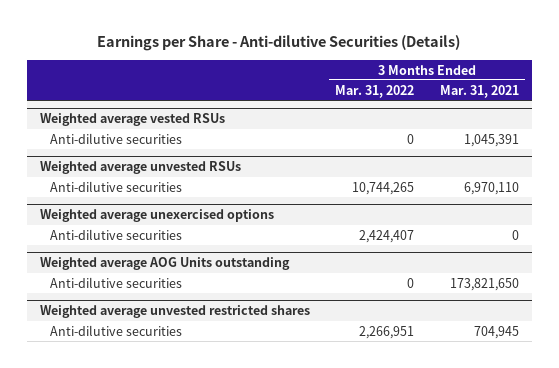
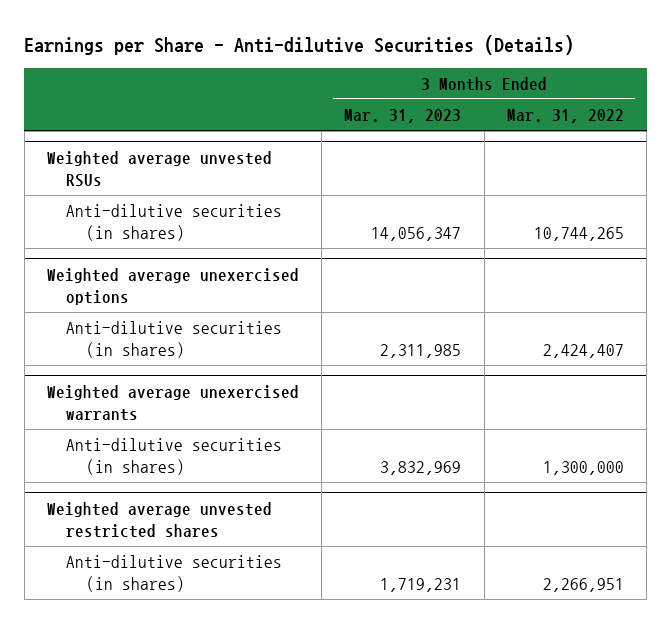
- | 3 Months Ended Mar. 31, 2022 | 3 Months Ended Mar. 31, 2021
+ | 3 Months Ended Mar. 31, 2023 | 3 Months Ended Mar. 31, 2022
- Weighted average vested RSUs
- Anti-dilutive securities | 0 | 1,045,391
@ Weighted average unvested RSUs
- Anti-dilutive securities | 10,744,265 | 6,970,110
+ Anti-dilutive securities (in shares) | 14,056,347 | 10,744,265
@ Weighted average unexercised options
- Anti-dilutive securities | 2,424,407 | 0
- Weighted average AOG Units outstanding
- Anti-dilutive securities | 0 | 173,821,650
@ Weighted average unexercised options
+ Anti-dilutive securities (in shares) | 2,311,985 | 2,424,407
+ Weighted average unexercised warrants
+ Anti-dilutive securities (in shares) | 3,832,969 | 1,300,000
@ Weighted average unvested restricted shares
- Anti-dilutive securities | 2,266,951 | 704,945
+ Anti-dilutive securities (in shares) | 1,719,231 | 2,266,951

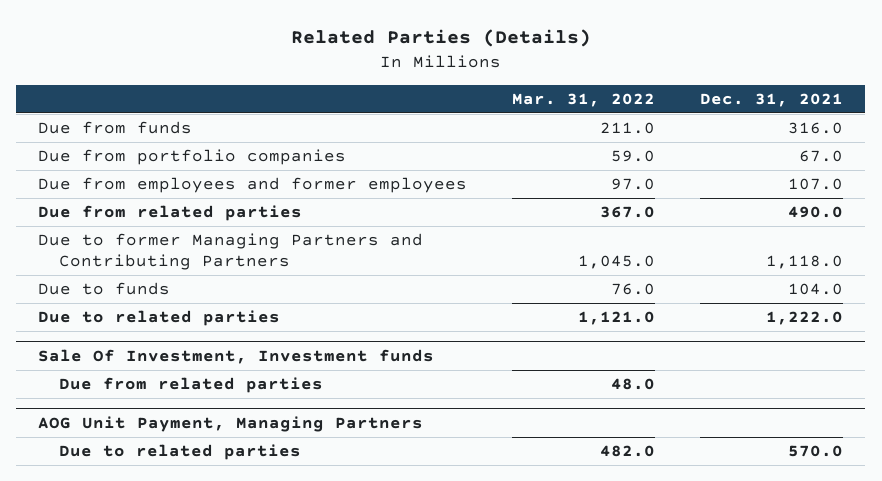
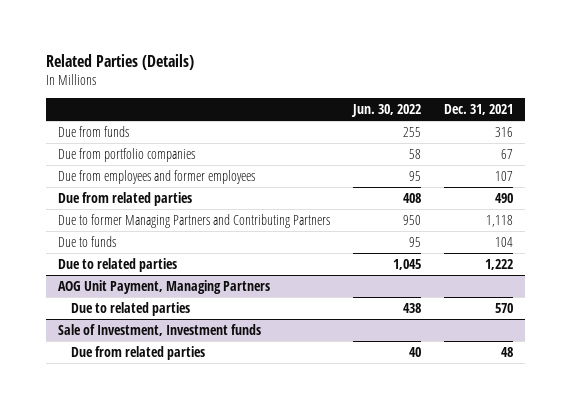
- | Mar. 31, 2022 | Dec. 31, 2021
+ | Jun. 30, 2022 | Dec. 31, 2021
- Due from funds | 211.0 | 316.0
- Due from portfolio companies | 59.0 | 67.0
- Due from employees and former employees | 97.0 | 107.0
- Due from related parties | 367.0 | 490.0
- Due to former Managing Partners and Contributing Partners | 1,045.0 | 1,118.0
- Due to funds | 76.0 | 104.0
- Due to related parties | 1,121.0 | 1,222.0
- Sale Of Investment, Investment funds
- Due from related parties | 48.0 |
+ Due from funds | 255 | 316
+ Due from portfolio companies | 58 | 67
+ Due from employees and former employees | 95 | 107
+ Due from related parties | 408 | 490
+ Due to former Managing Partners and Contributing Partners | 950 | 1,118
+ Due to funds | 95 | 104
+ Due to related parties | 1,045 | 1,222
@ AOG Unit Payment, Managing Partners
- Due to related parties | 482.0 | 570.0
+ Due to related parties | 438 | 570
+ Sale of Investment, Investment funds
+ Due from related parties | 40 | 48

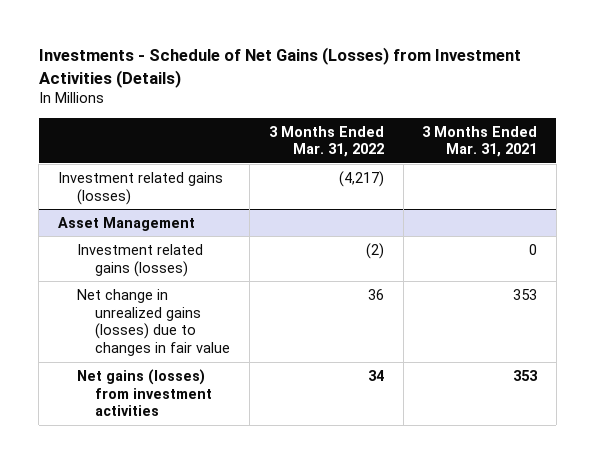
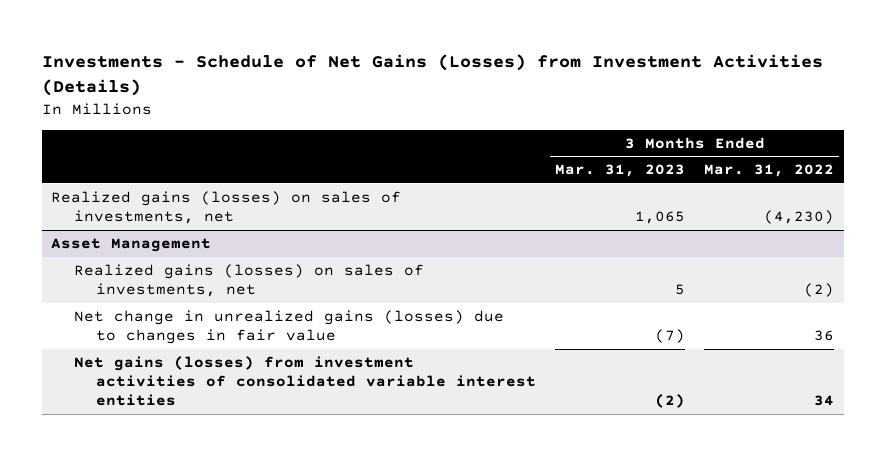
- | 3 Months Ended Mar. 31, 2022 | 3 Months Ended Mar. 31, 2021
+ | 3 Months Ended Mar. 31, 2023 | 3 Months Ended Mar. 31, 2022
- Investment related gains (losses) | (4,217) |
+ Realized gains (losses) on sales of investments, net | 1,065 | (4,230)
@ Asset Management
- Investment related gains (losses) | (2) | 0
+ Realized gains (losses) on sales of investments, net | 5 | (2)
- Net gains (losses) from investment activities | 34 | 353
+ Net gains (losses) from investment activities of consolidated variable interest entities | (2) | 34

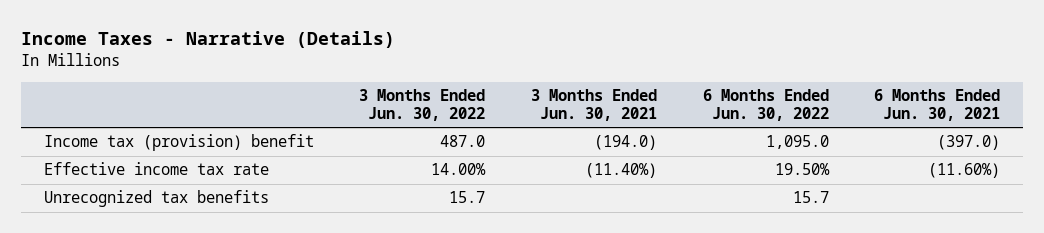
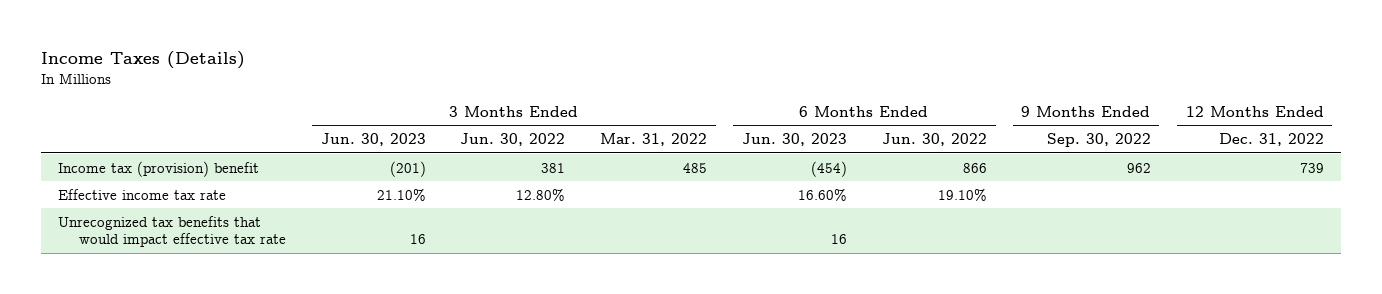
- Income Taxes - Narrative (Details)
+ Income Taxes (Details)
- | 3 Months Ended Jun. 30, 2022 | 3 Months Ended Jun. 30, 2021 | 6 Months Ended Jun. 30, 2022 | 6 Months Ended Jun. 30, 2021
+ | 3 Months Ended Jun. 30, 2023 | 3 Months Ended Jun. 30, 2022 | 3 Months Ended Mar. 31, 2022 | 6 Months Ended Jun. 30, 2023 | 6 Months Ended Jun. 30, 2022 | 9 Months Ended Sep. 30, 2022 | 12 Months Ended Dec. 31, 2022
- Income tax (provision) benefit | 487.0 | (194.0) | 1,095.0 | (397.0)
- Effective income tax rate | 14.00% | (11.40%) | 19.50% | (11.60%)
- Unrecognized tax benefits | 15.7 | | 15.7 |
+ Income tax (provision) benefit | (201) | 381 | 485 | (454) | 866 | 962 | 739
+ Effective income tax rate | 21.10% | 12.80% | | 16.60% | 19.10% | |
+ Unrecognized tax benefits that would impact effective tax rate | 16 | | | 16 | | |

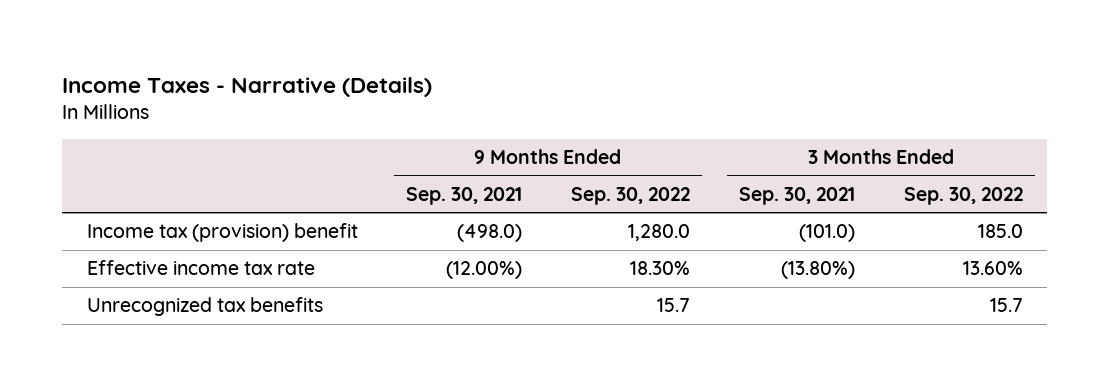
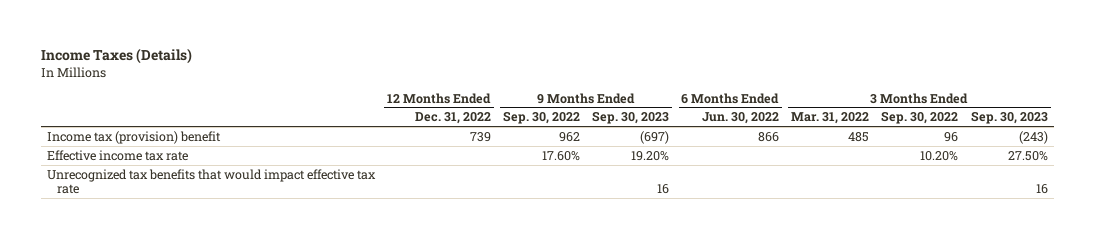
- Income Taxes - Narrative (Details)
+ Income Taxes (Details)
- | 9 Months Ended Sep. 30, 2021 | 9 Months Ended Sep. 30, 2022 | 3 Months Ended Sep. 30, 2021 | 3 Months Ended Sep. 30, 2022
+ | 12 Months Ended Dec. 31, 2022 | 9 Months Ended Sep. 30, 2022 | 9 Months Ended Sep. 30, 2023 | 6 Months Ended Jun. 30, 2022 | 3 Months Ended Mar. 31, 2022 | 3 Months Ended Sep. 30, 2022 | 3 Months Ended Sep. 30, 2023
- Income tax (provision) benefit | (498.0) | 1,280.0 | (101.0) | 185.0
- Effective income tax rate | (12.00%) | 18.30% | (13.80%) | 13.60%
- Unrecognized tax benefits | | 15.7 | | 15.7
+ Income tax (provision) benefit | 739 | 962 | (697) | 866 | 485 | 96 | (243)
+ Effective income tax rate | | 17.60% | 19.20% | | | 10.20% | 27.50%
+ Unrecognized tax benefits that would impact effective tax rate | | | 16 | | | | 16

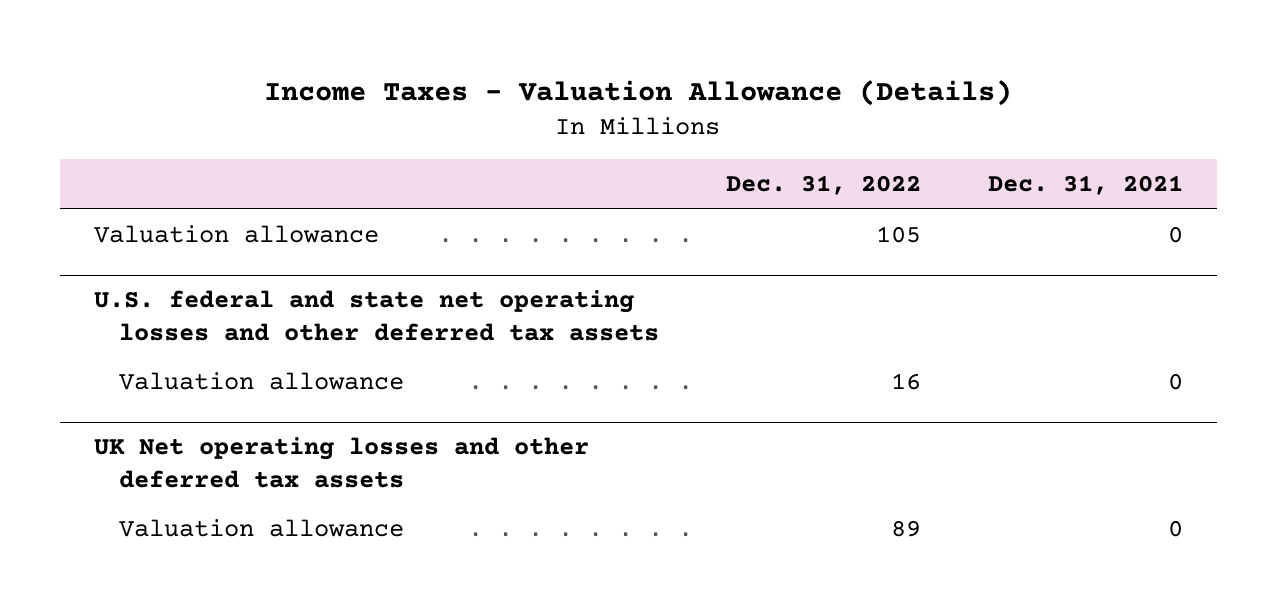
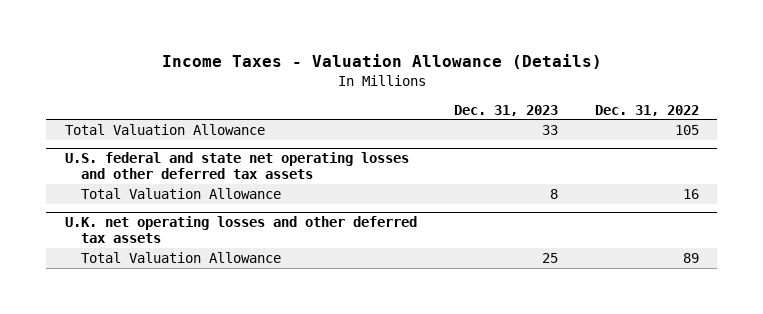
- | Dec. 31, 2022 | Dec. 31, 2021
+ | Dec. 31, 2023 | Dec. 31, 2022
- Valuation allowance | 105 | 0
+ Total Valuation Allowance | 33 | 105
@ U.S. federal and state net operating losses and other deferred tax assets
- Valuation allowance | 16 | 0
- UK Net operating losses and other deferred tax assets
- Valuation allowance | 89 | 0
@ U.S. federal and state net operating losses and other deferred tax assets
+ Total Valuation Allowance | 8 | 16
+ U.K. net operating losses and other deferred tax assets
+ Total Valuation Allowance | 25 | 89

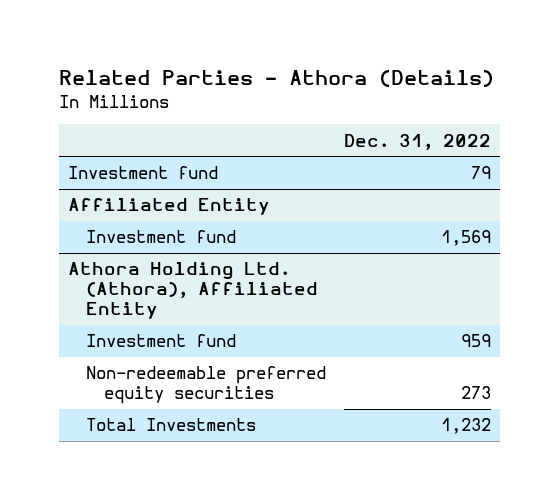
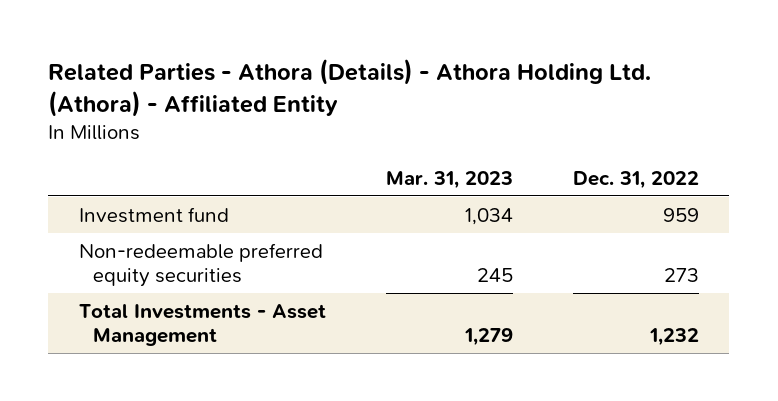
- Related Parties - Athora (Details)
+ Related Parties - Athora (Details) - Athora Holding Ltd. (Athora) - Affiliated Entity
- | Dec. 31, 2022
+ | Mar. 31, 2023 | Dec. 31, 2022
- Investment fund | 79
- Affiliated Entity
- Investment fund | 1,569
- Athora Holding Ltd. (Athora), Affiliated Entity
- Total Investments | 1,232
+ Total Investments - Asset Management | 1,279 | 1,232

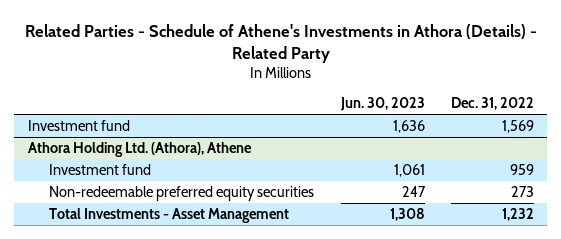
- Related Parties - Athora (Details) - Athora Holding Ltd. (Athora) - Affiliated Entity
+ Related Parties - Schedule of Athene's Investments in Athora (Details) - Related Party
- | Mar. 31, 2023 | Dec. 31, 2022
+ | Jun. 30, 2023 | Dec. 31, 2022
+ Investment fund | 1,636 | 1,569
+ Athora Holding Ltd. (Athora), Athene

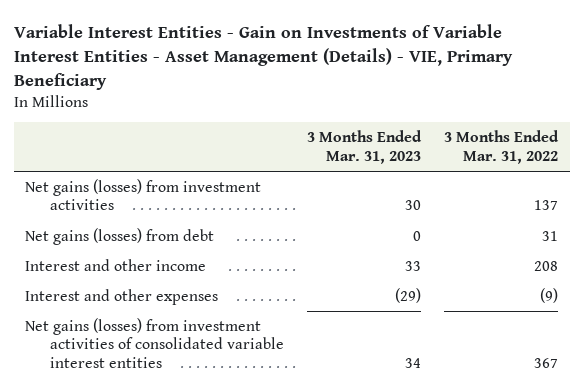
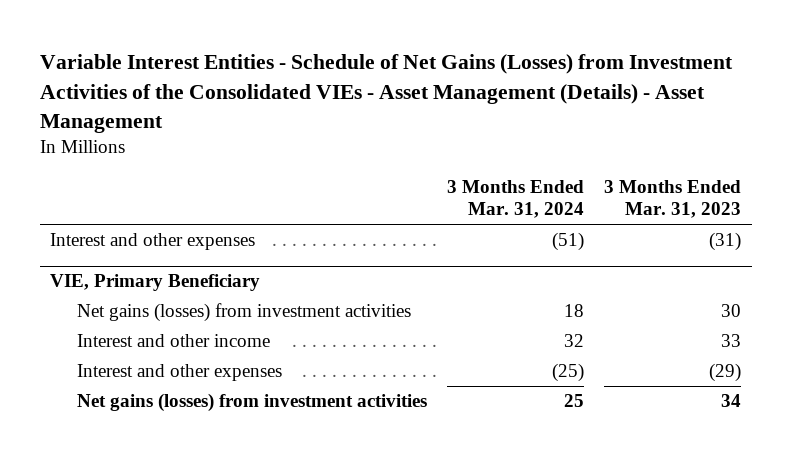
- Variable Interest Entities - Gain on Investments of Variable Interest Entities - Asset Management (Details) - VIE, Primary Beneficiary
+ Variable Interest Entities - Schedule of Net Gains (Losses) from Investment Activities of the Consolidated VIEs - Asset Management (Details) - Asset Management
- | 3 Months Ended Mar. 31, 2023 | 3 Months Ended Mar. 31, 2022
+ | 3 Months Ended Mar. 31, 2024 | 3 Months Ended Mar. 31, 2023
+ Interest and other expenses | (51) | (31)
+ VIE, Primary Beneficiary
- Net gains (losses) from debt | 0 | 31
- Net gains (losses) from investment activities of consolidated variable interest entities | 34 | 367
+ Net gains (losses) from investment activities | 25 | 34

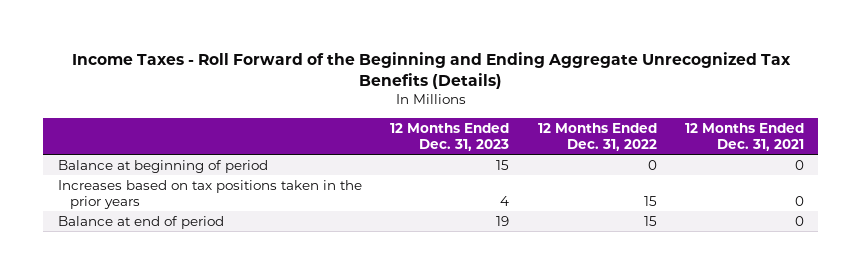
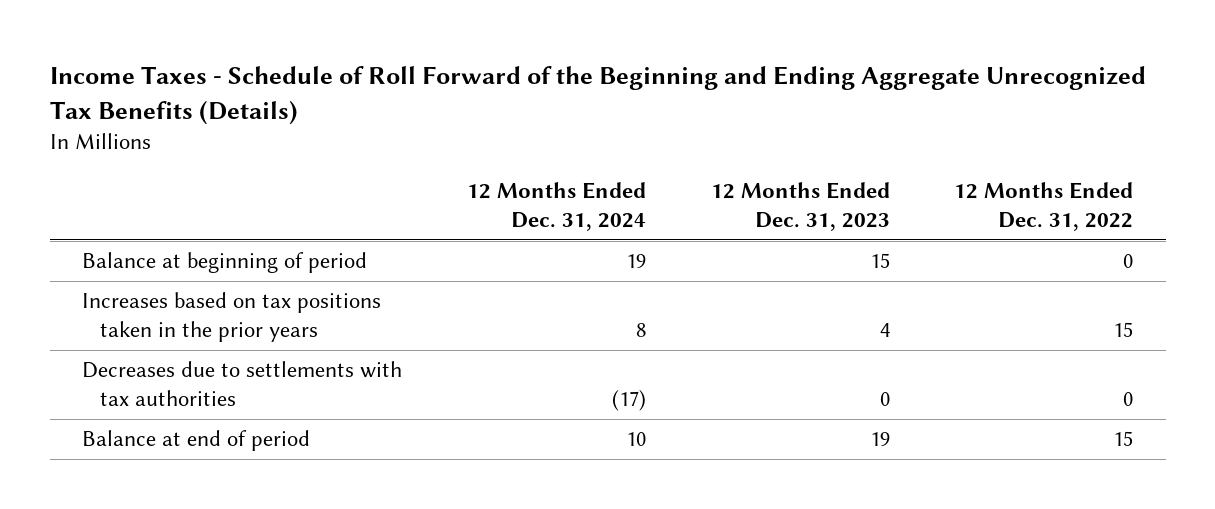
- Income Taxes - Roll Forward of the Beginning and Ending Aggregate Unrecognized Tax Benefits (Details)
+ Income Taxes - Schedule of Roll Forward of the Beginning and Ending Aggregate Unrecognized Tax Benefits (Details)
- | 12 Months Ended Dec. 31, 2023 | 12 Months Ended Dec. 31, 2022 | 12 Months Ended Dec. 31, 2021
+ | 12 Months Ended Dec. 31, 2024 | 12 Months Ended Dec. 31, 2023 | 12 Months Ended Dec. 31, 2022
+ Decreases due to settlements with tax authorities | (17) | 0 | 0

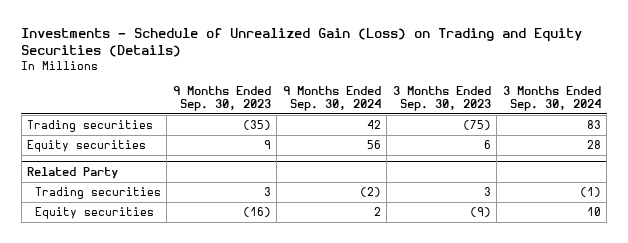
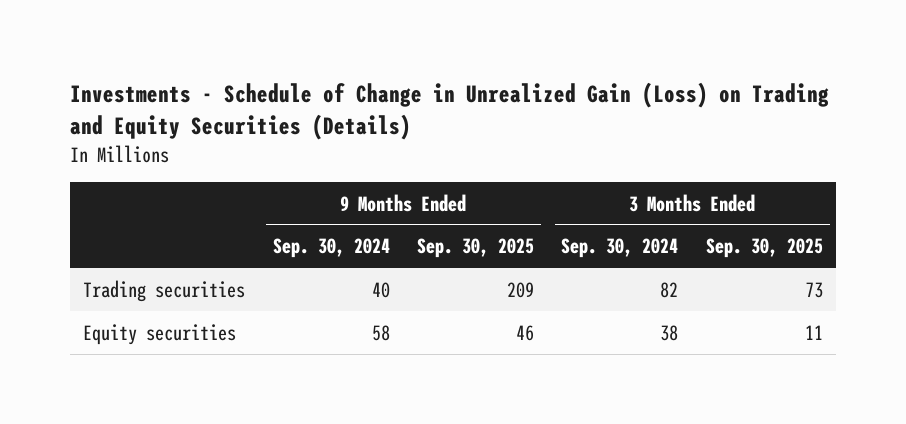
- Investments - Schedule of Unrealized Gain (Loss) on Trading and Equity Securities (Details)
+ Investments - Schedule of Change in Unrealized Gain (Loss) on Trading and Equity Securities (Details)
- | 9 Months Ended Sep. 30, 2023 | 9 Months Ended Sep. 30, 2024 | 3 Months Ended Sep. 30, 2023 | 3 Months Ended Sep. 30, 2024
+ | 9 Months Ended Sep. 30, 2024 | 9 Months Ended Sep. 30, 2025 | 3 Months Ended Sep. 30, 2024 | 3 Months Ended Sep. 30, 2025
- Trading securities | (35) | 42 | (75) | 83
- Equity securities | 9 | 56 | 6 | 28
- Related Party
- Trading securities | 3 | (2) | 3 | (1)
- Equity securities | (16) | 2 | (9) | 10
+ Trading securities | 40 | 209 | 82 | 73
+ Equity securities | 58 | 46 | 38 | 11

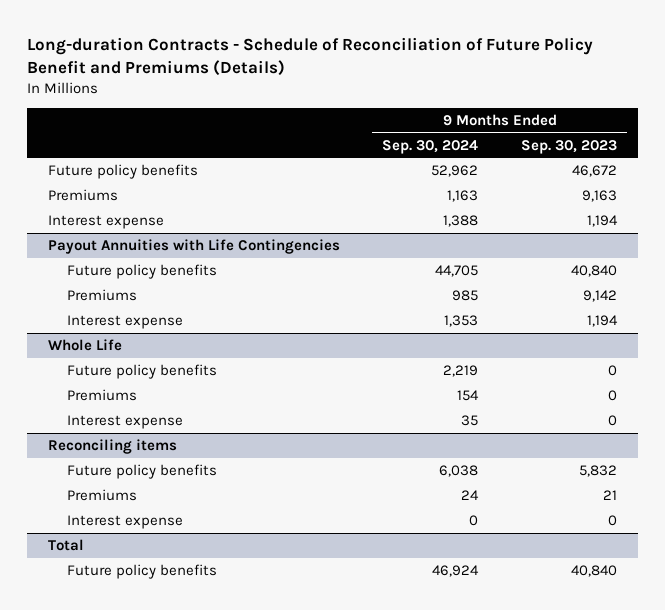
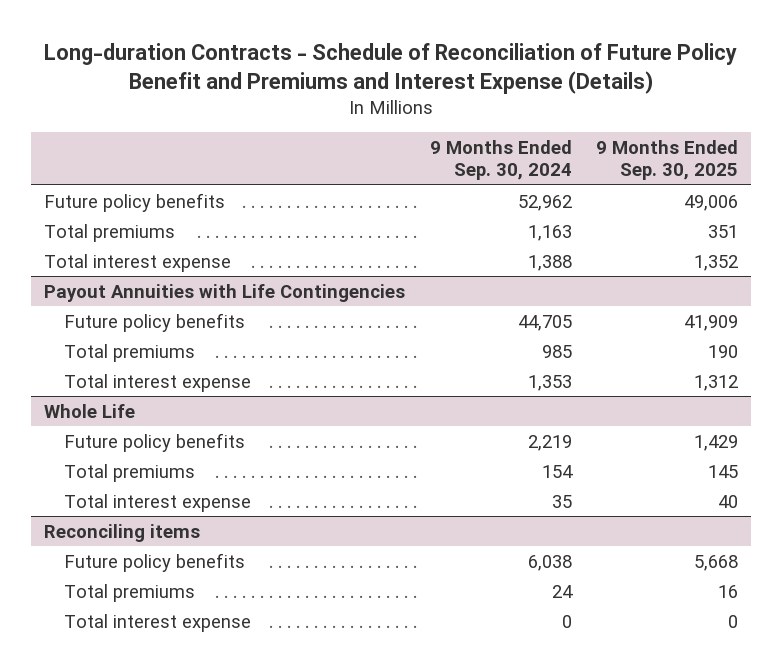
- Long-duration Contracts - Schedule of Reconciliation of Future Policy Benefit and Premiums (Details)
+ Long-duration Contracts - Schedule of Reconciliation of Future Policy Benefit and Premiums and Interest Expense (Details)
- | 9 Months Ended Sep. 30, 2024 | 9 Months Ended Sep. 30, 2023
+ | 9 Months Ended Sep. 30, 2024 | 9 Months Ended Sep. 30, 2025
- Premiums | 1,163 | 9,163
- Interest expense | 1,388 | 1,194
+ Total premiums | 1,163 | 351
+ Total interest expense | 1,388 | 1,352
@ Payout Annuities with Life Contingencies
- Premiums | 985 | 9,142
- Interest expense | 1,353 | 1,194
+ Total premiums | 985 | 190
+ Total interest expense | 1,353 | 1,312
@ Whole Life
- Premiums | 154 | 0
- Interest expense | 35 | 0
+ Total premiums | 154 | 145
+ Total interest expense | 35 | 40
@ Reconciling items
- Premiums | 24 | 21
- Interest expense | 0 | 0
- Total
- Future policy benefits | 46,924 | 40,840
@ Reconciling items
+ Total premiums | 24 | 16
+ Total interest expense | 0 | 0

